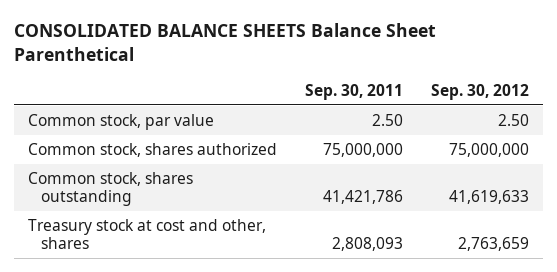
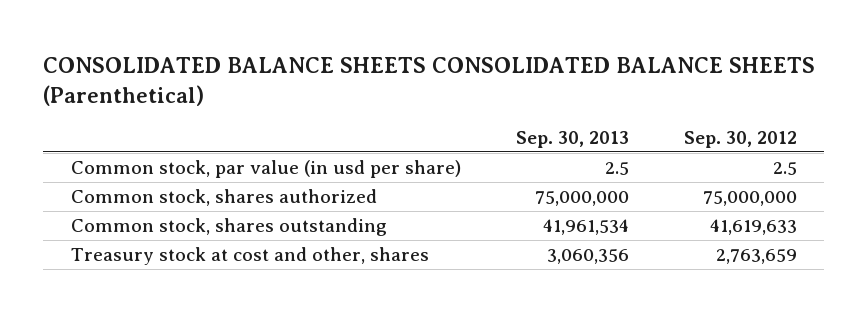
- CONSOLIDATED BALANCE SHEETS Balance Sheet Parenthetical
+ CONSOLIDATED BALANCE SHEETS CONSOLIDATED BALANCE SHEETS (Parenthetical)
- | Sep. 30, 2011 | Sep. 30, 2012
+ | Sep. 30, 2013 | Sep. 30, 2012
- Common stock, par value | 2.50 | 2.50
+ Common stock, par value (in usd per share) | 2.5 | 2.5

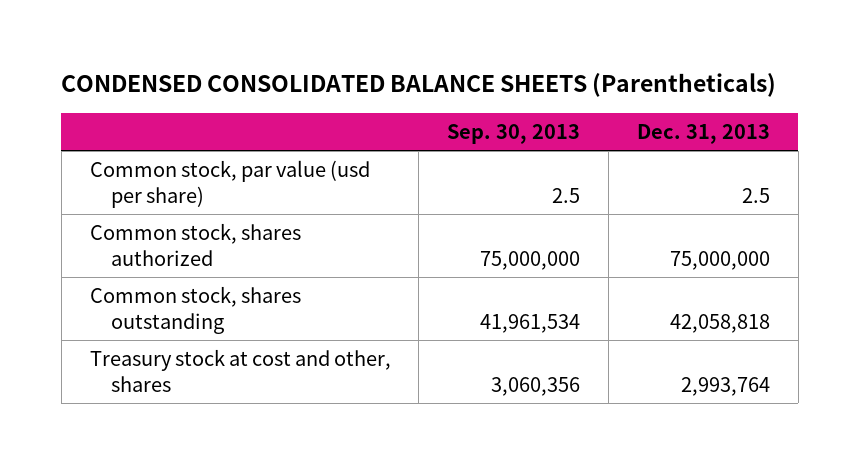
- CONSOLIDATED BALANCE SHEETS CONSOLIDATED BALANCE SHEETS (Parenthetical)
+ CONDENSED CONSOLIDATED BALANCE SHEETS (Parentheticals)
- | Sep. 30, 2013 | Sep. 30, 2012
+ | Sep. 30, 2013 | Dec. 31, 2013
- Common stock, par value (in usd per share) | 2.5 | 2.5
+ Common stock, par value (usd per share) | 2.5 | 2.5

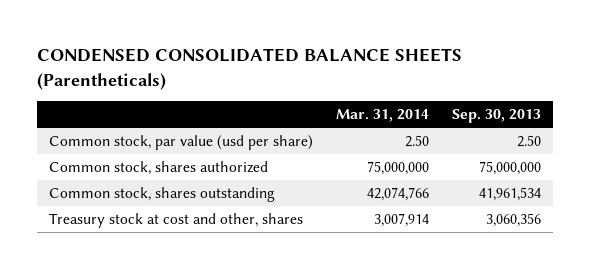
- | Sep. 30, 2013 | Dec. 31, 2013
+ | Mar. 31, 2014 | Sep. 30, 2013
- Common stock, par value (usd per share) | 2.5 | 2.5
+ Common stock, par value (usd per share) | 2.50 | 2.50

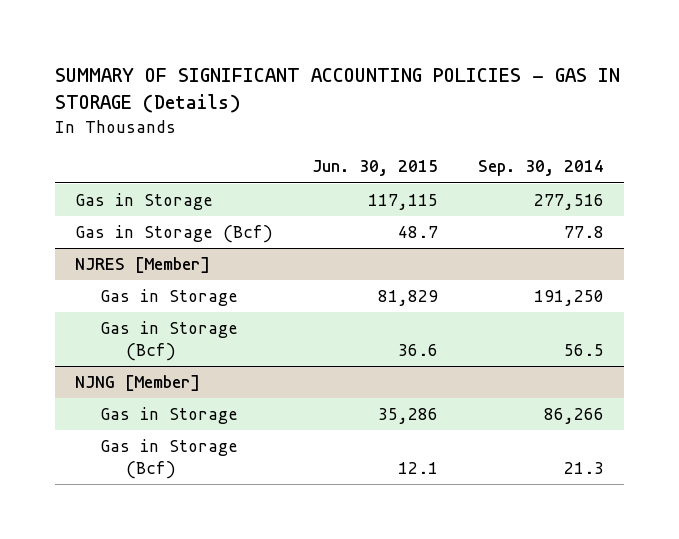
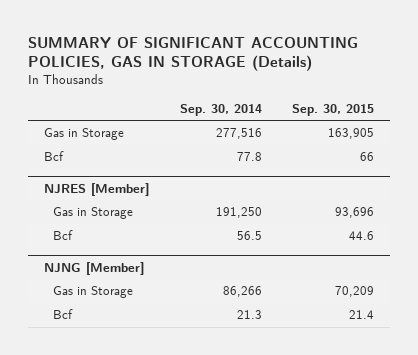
- SUMMARY OF SIGNIFICANT ACCOUNTING POLICIES - GAS IN STORAGE (Details)
+ SUMMARY OF SIGNIFICANT ACCOUNTING POLICIES, GAS IN STORAGE (Details)
- | Jun. 30, 2015 | Sep. 30, 2014
+ | Sep. 30, 2014 | Sep. 30, 2015
- Gas in Storage (Bcf) | 48.7 | 77.8
+ Bcf | 77.8 | 66
@ NJRES [Member]
- Gas in Storage (Bcf) | 36.6 | 56.5
+ Bcf | 56.5 | 44.6
@ NJNG [Member]
- Gas in Storage (Bcf) | 12.1 | 21.3
+ Bcf | 21.3 | 21.4

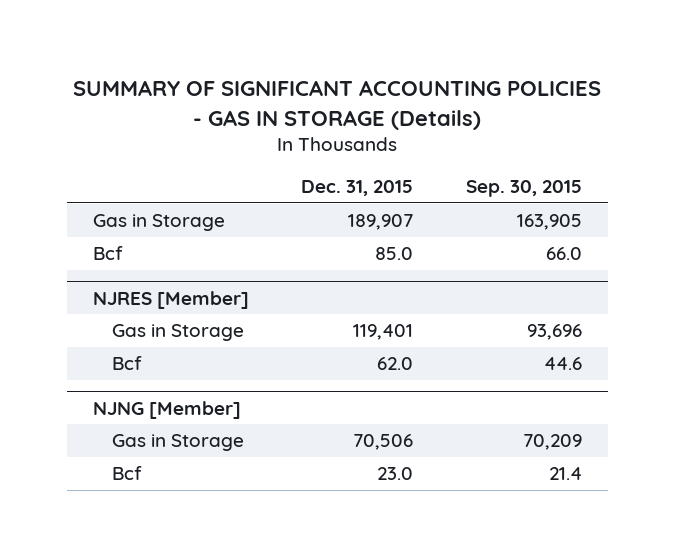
- SUMMARY OF SIGNIFICANT ACCOUNTING POLICIES, GAS IN STORAGE (Details)
+ SUMMARY OF SIGNIFICANT ACCOUNTING POLICIES - GAS IN STORAGE (Details)
- | Sep. 30, 2014 | Sep. 30, 2015
+ | Dec. 31, 2015 | Sep. 30, 2015
- Bcf | 77.8 | 66
+ Bcf | 85.0 | 66.0

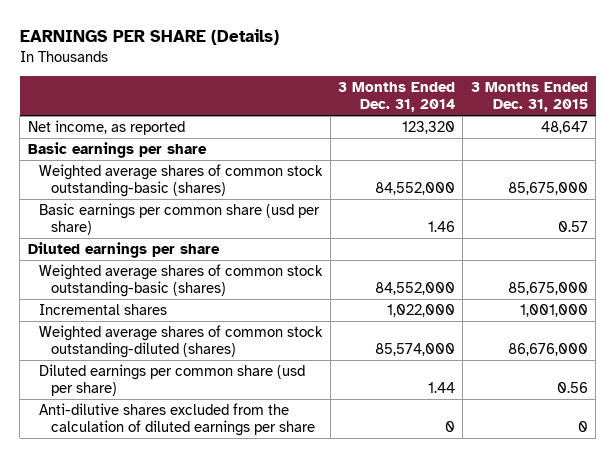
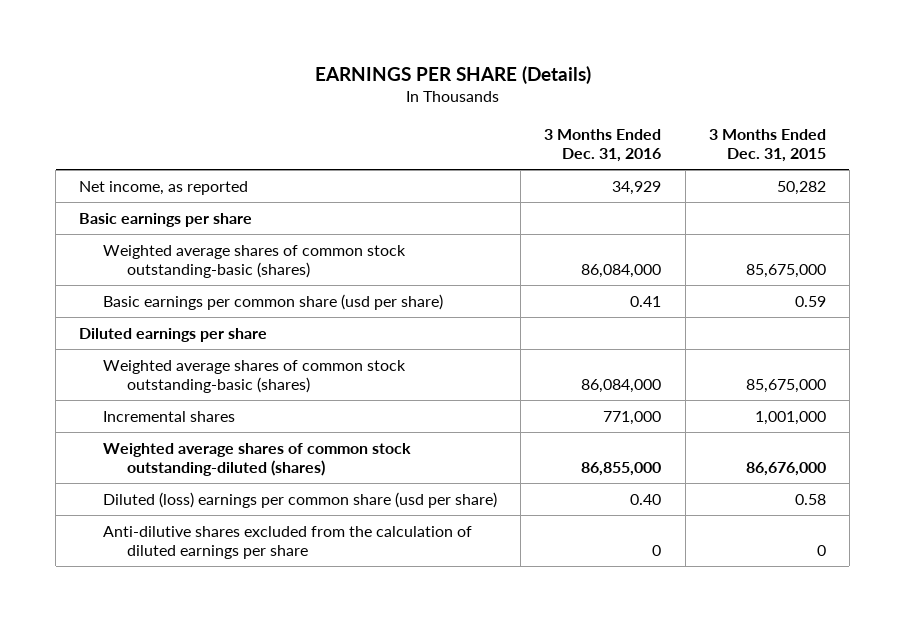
- | 3 Months Ended Dec. 31, 2014 | 3 Months Ended Dec. 31, 2015
+ | 3 Months Ended Dec. 31, 2016 | 3 Months Ended Dec. 31, 2015
- Net income, as reported | 123,320 | 48,647
+ Net income, as reported | 34,929 | 50,282
- Basic earnings per common share (usd per share) | 1.46 | 0.57
+ Basic earnings per common share (usd per share) | 0.41 | 0.59
- Diluted earnings per common share (usd per share) | 1.44 | 0.56
+ Diluted (loss) earnings per common share (usd per share) | 0.40 | 0.58

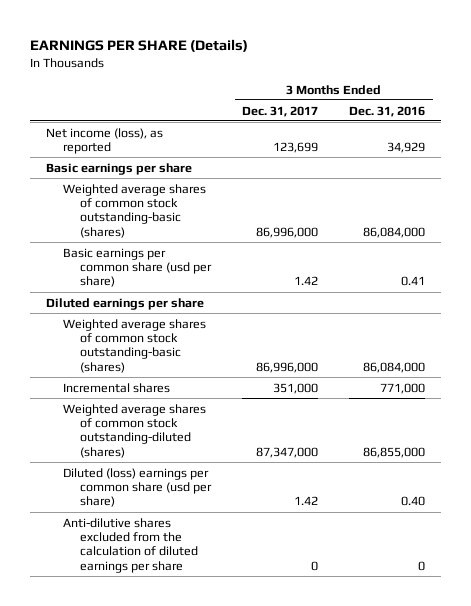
- | 3 Months Ended Dec. 31, 2016 | 3 Months Ended Dec. 31, 2015
+ | 3 Months Ended Dec. 31, 2017 | 3 Months Ended Dec. 31, 2016
- Net income, as reported | 34,929 | 50,282
+ Net income (loss), as reported | 123,699 | 34,929

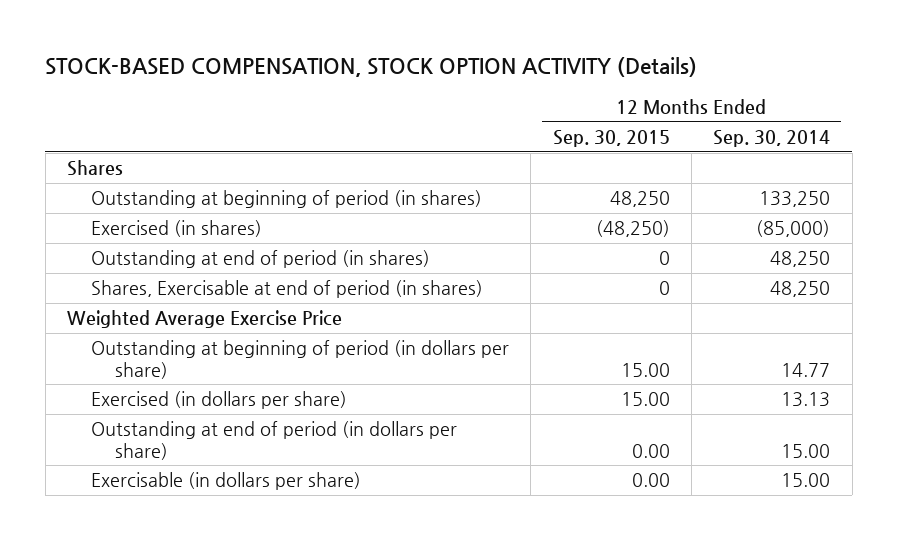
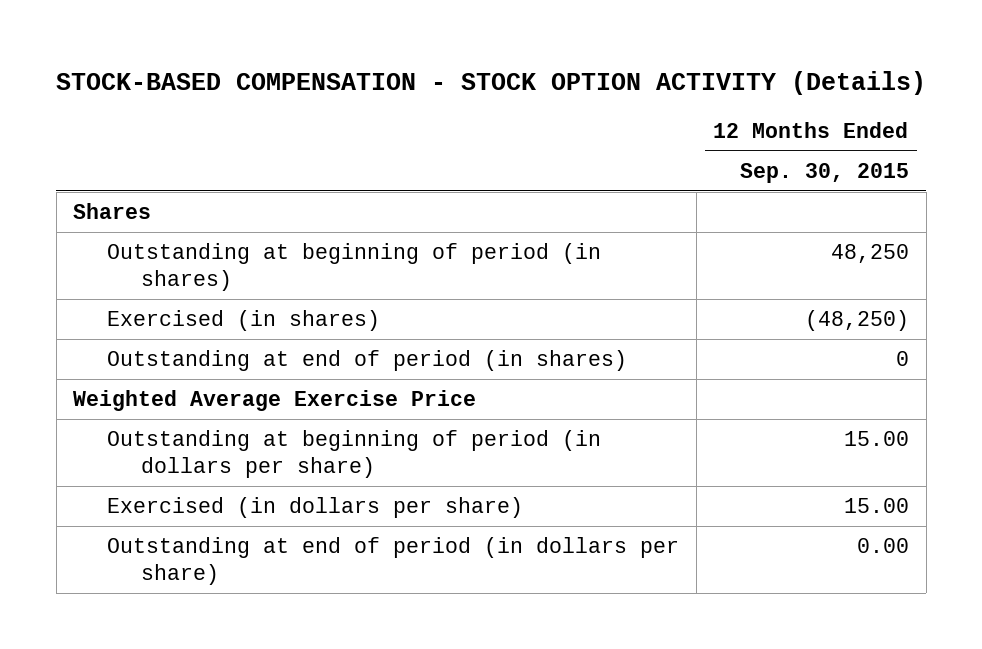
- STOCK-BASED COMPENSATION, STOCK OPTION ACTIVITY (Details)
+ STOCK-BASED COMPENSATION - STOCK OPTION ACTIVITY (Details)
- | 12 Months Ended Sep. 30, 2015 | 12 Months Ended Sep. 30, 2014
+ | 12 Months Ended Sep. 30, 2015
- Shares, Exercisable at end of period (in shares) | 0 | 48,250
- Exercisable (in dollars per share) | 0.00 | 15.00

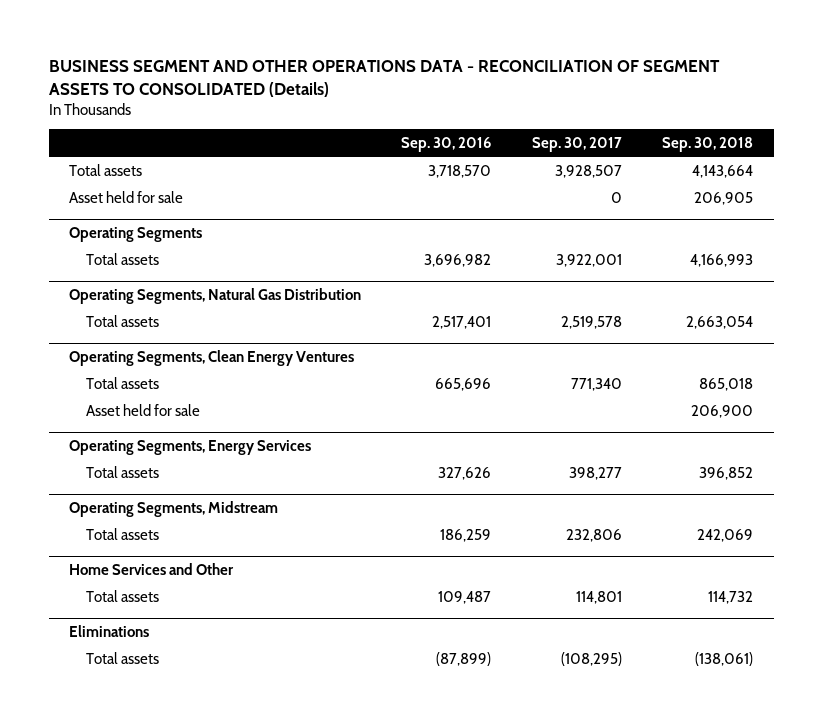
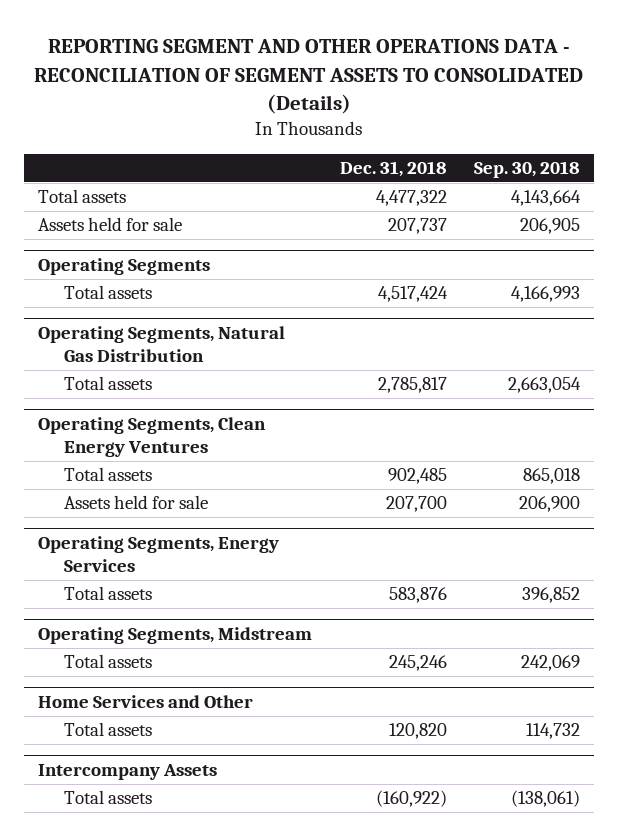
- BUSINESS SEGMENT AND OTHER OPERATIONS DATA - RECONCILIATION OF SEGMENT ASSETS TO CONSOLIDATED (Details)
+ REPORTING SEGMENT AND OTHER OPERATIONS DATA - RECONCILIATION OF SEGMENT ASSETS TO CONSOLIDATED (Details)
- | Sep. 30, 2016 | Sep. 30, 2017 | Sep. 30, 2018
+ | Dec. 31, 2018 | Sep. 30, 2018
- Asset held for sale | | 0 | 206,905
+ Assets held for sale | 207,737 | 206,905
@ Operating Segments, Clean Energy Ventures
- Asset held for sale | | | 206,900
+ Assets held for sale | 207,700 | 206,900
- Eliminations
+ Intercompany Assets

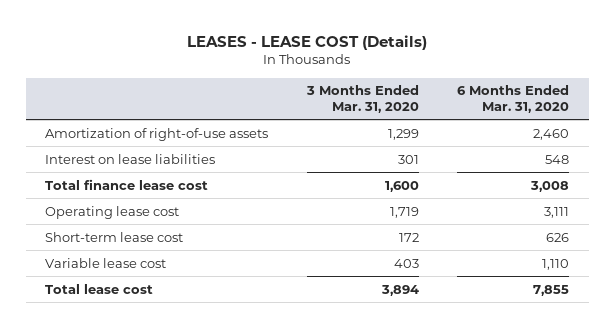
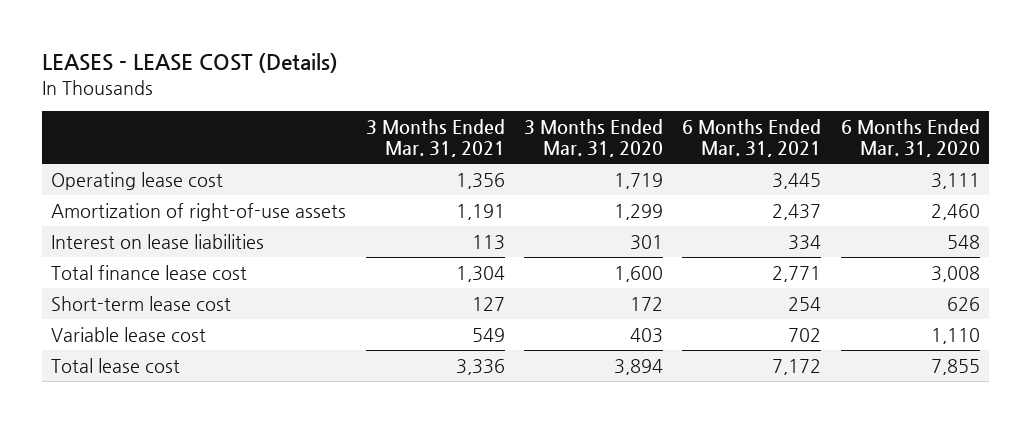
- | 3 Months Ended Mar. 31, 2020 | 6 Months Ended Mar. 31, 2020
+ | 3 Months Ended Mar. 31, 2021 | 3 Months Ended Mar. 31, 2020 | 6 Months Ended Mar. 31, 2021 | 6 Months Ended Mar. 31, 2020
moved up: Operating lease cost | 1,356 | 1,719 | 3,445 | 3,111

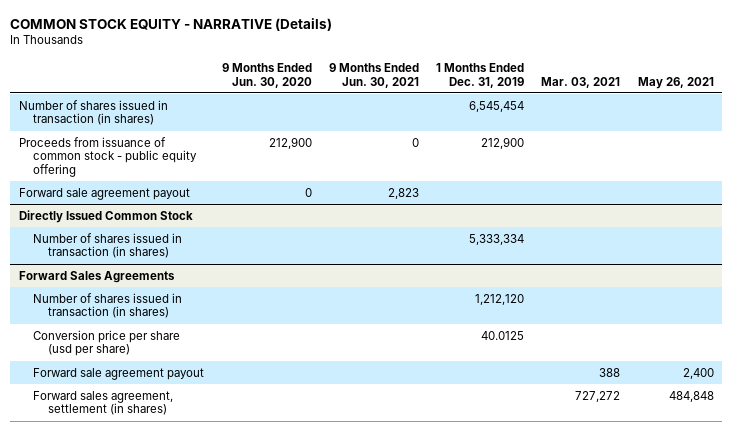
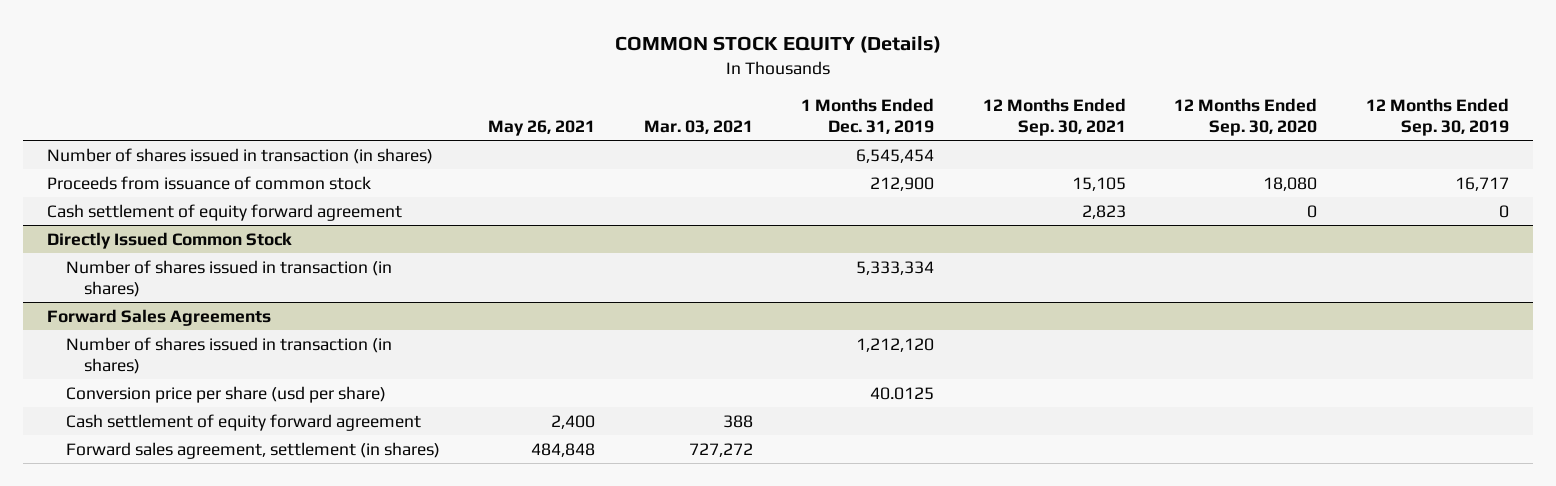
- COMMON STOCK EQUITY - NARRATIVE (Details)
+ COMMON STOCK EQUITY (Details)
- | 9 Months Ended Jun. 30, 2020 | 9 Months Ended Jun. 30, 2021 | 1 Months Ended Dec. 31, 2019 | Mar. 03, 2021 | May 26, 2021
+ | May 26, 2021 | Mar. 03, 2021 | 1 Months Ended Dec. 31, 2019 | 12 Months Ended Sep. 30, 2021 | 12 Months Ended Sep. 30, 2020 | 12 Months Ended Sep. 30, 2019
- Proceeds from issuance of common stock - public equity offering | 212,900 | 0 | 212,900 | |
- Forward sale agreement payout | 0 | 2,823 | | |
+ Proceeds from issuance of common stock | | | 212,900 | 15,105 | 18,080 | 16,717
+ Cash settlement of equity forward agreement | | | | 2,823 | 0 | 0
@ Forward Sales Agreements
- Forward sale agreement payout | | | | 388 | 2,400
+ Cash settlement of equity forward agreement | 2,400 | 388 | | | |

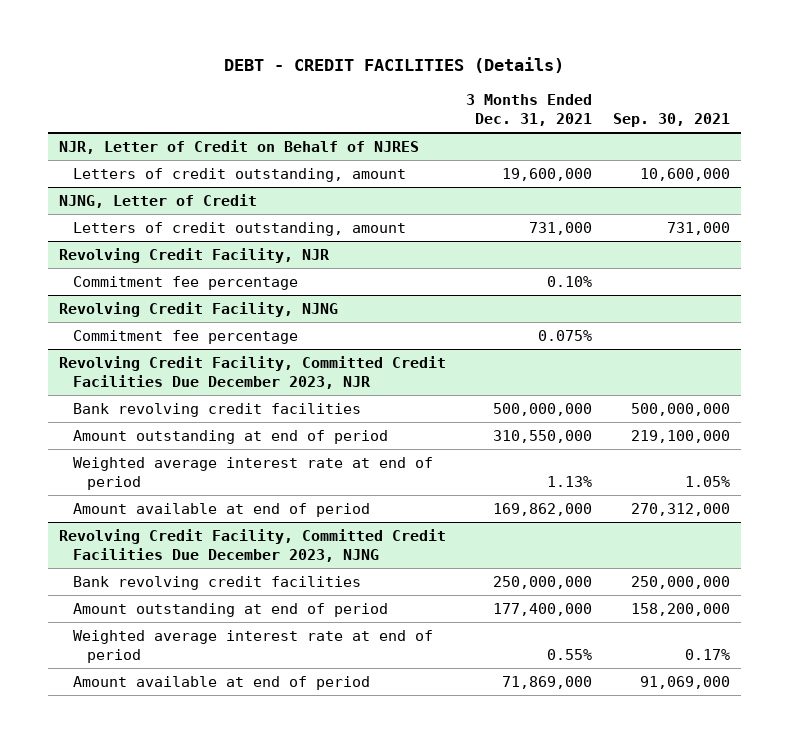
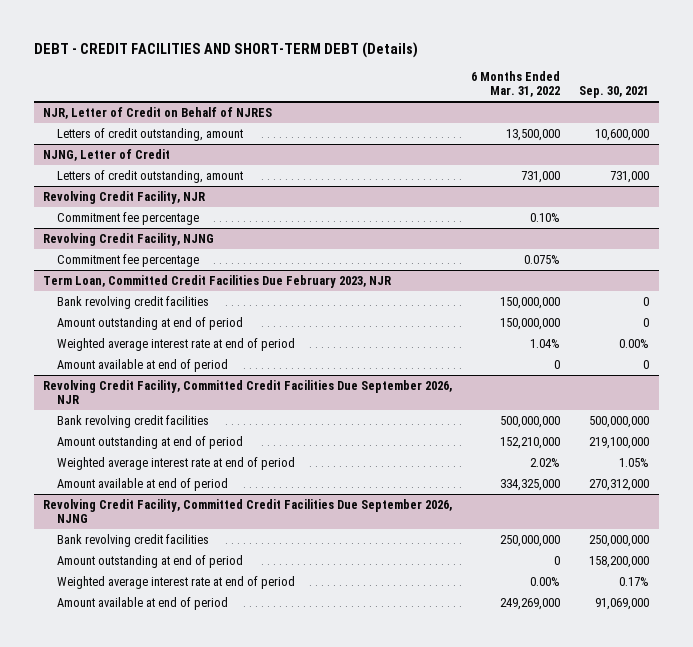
- DEBT - CREDIT FACILITIES (Details)
+ DEBT - CREDIT FACILITIES AND SHORT-TERM DEBT (Details)
- | 3 Months Ended Dec. 31, 2021 | Sep. 30, 2021
+ | 6 Months Ended Mar. 31, 2022 | Sep. 30, 2021
- Revolving Credit Facility, Committed Credit Facilities Due December 2023, NJR
+ Term Loan, Committed Credit Facilities Due February 2023, NJR
+ Bank revolving credit facilities | 150,000,000 | 0
+ Amount outstanding at end of period | 150,000,000 | 0
+ Weighted average interest rate at end of period | 1.04% | 0.00%
+ Amount available at end of period | 0 | 0
+ Revolving Credit Facility, Committed Credit Facilities Due September 2026, NJR
- Revolving Credit Facility, Committed Credit Facilities Due December 2023, NJNG
+ Revolving Credit Facility, Committed Credit Facilities Due September 2026, NJNG

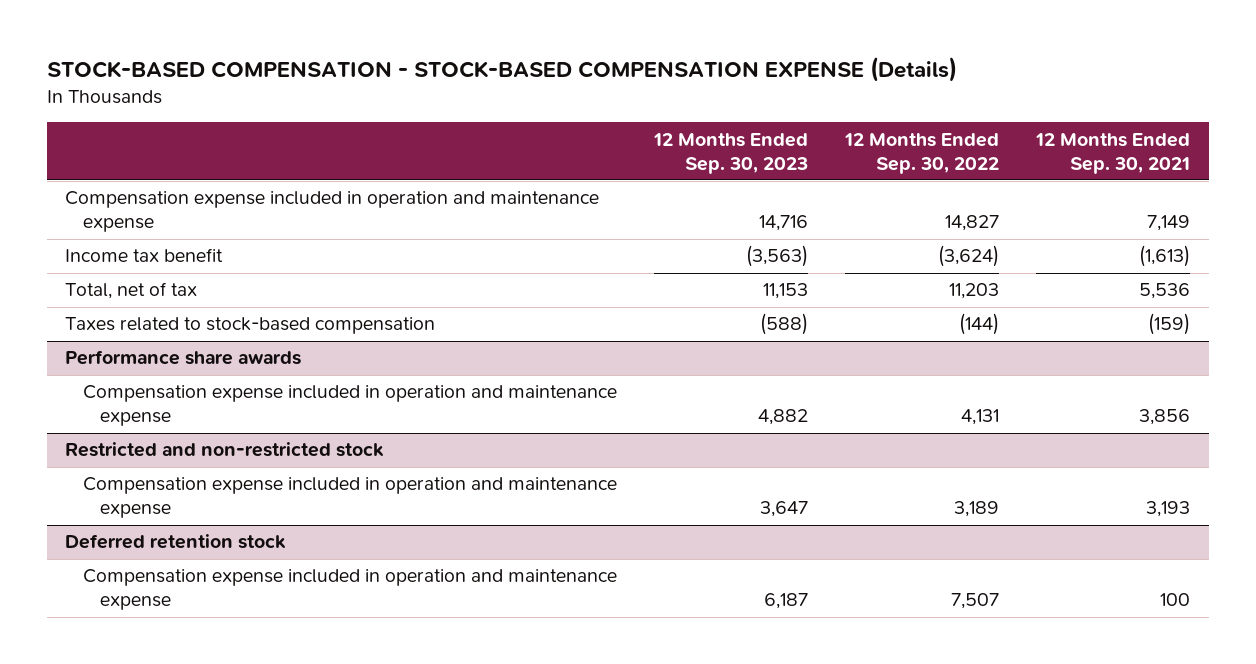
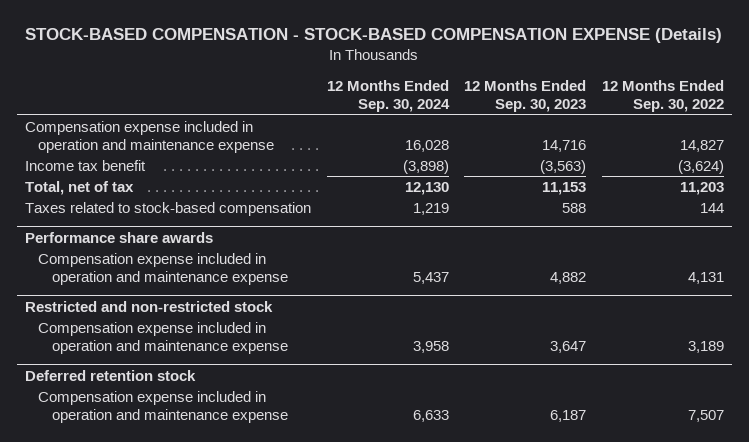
- | 12 Months Ended Sep. 30, 2023 | 12 Months Ended Sep. 30, 2022 | 12 Months Ended Sep. 30, 2021
+ | 12 Months Ended Sep. 30, 2024 | 12 Months Ended Sep. 30, 2023 | 12 Months Ended Sep. 30, 2022
- Taxes related to stock-based compensation | (588) | (144) | (159)
+ Taxes related to stock-based compensation | 1,219 | 588 | 144

